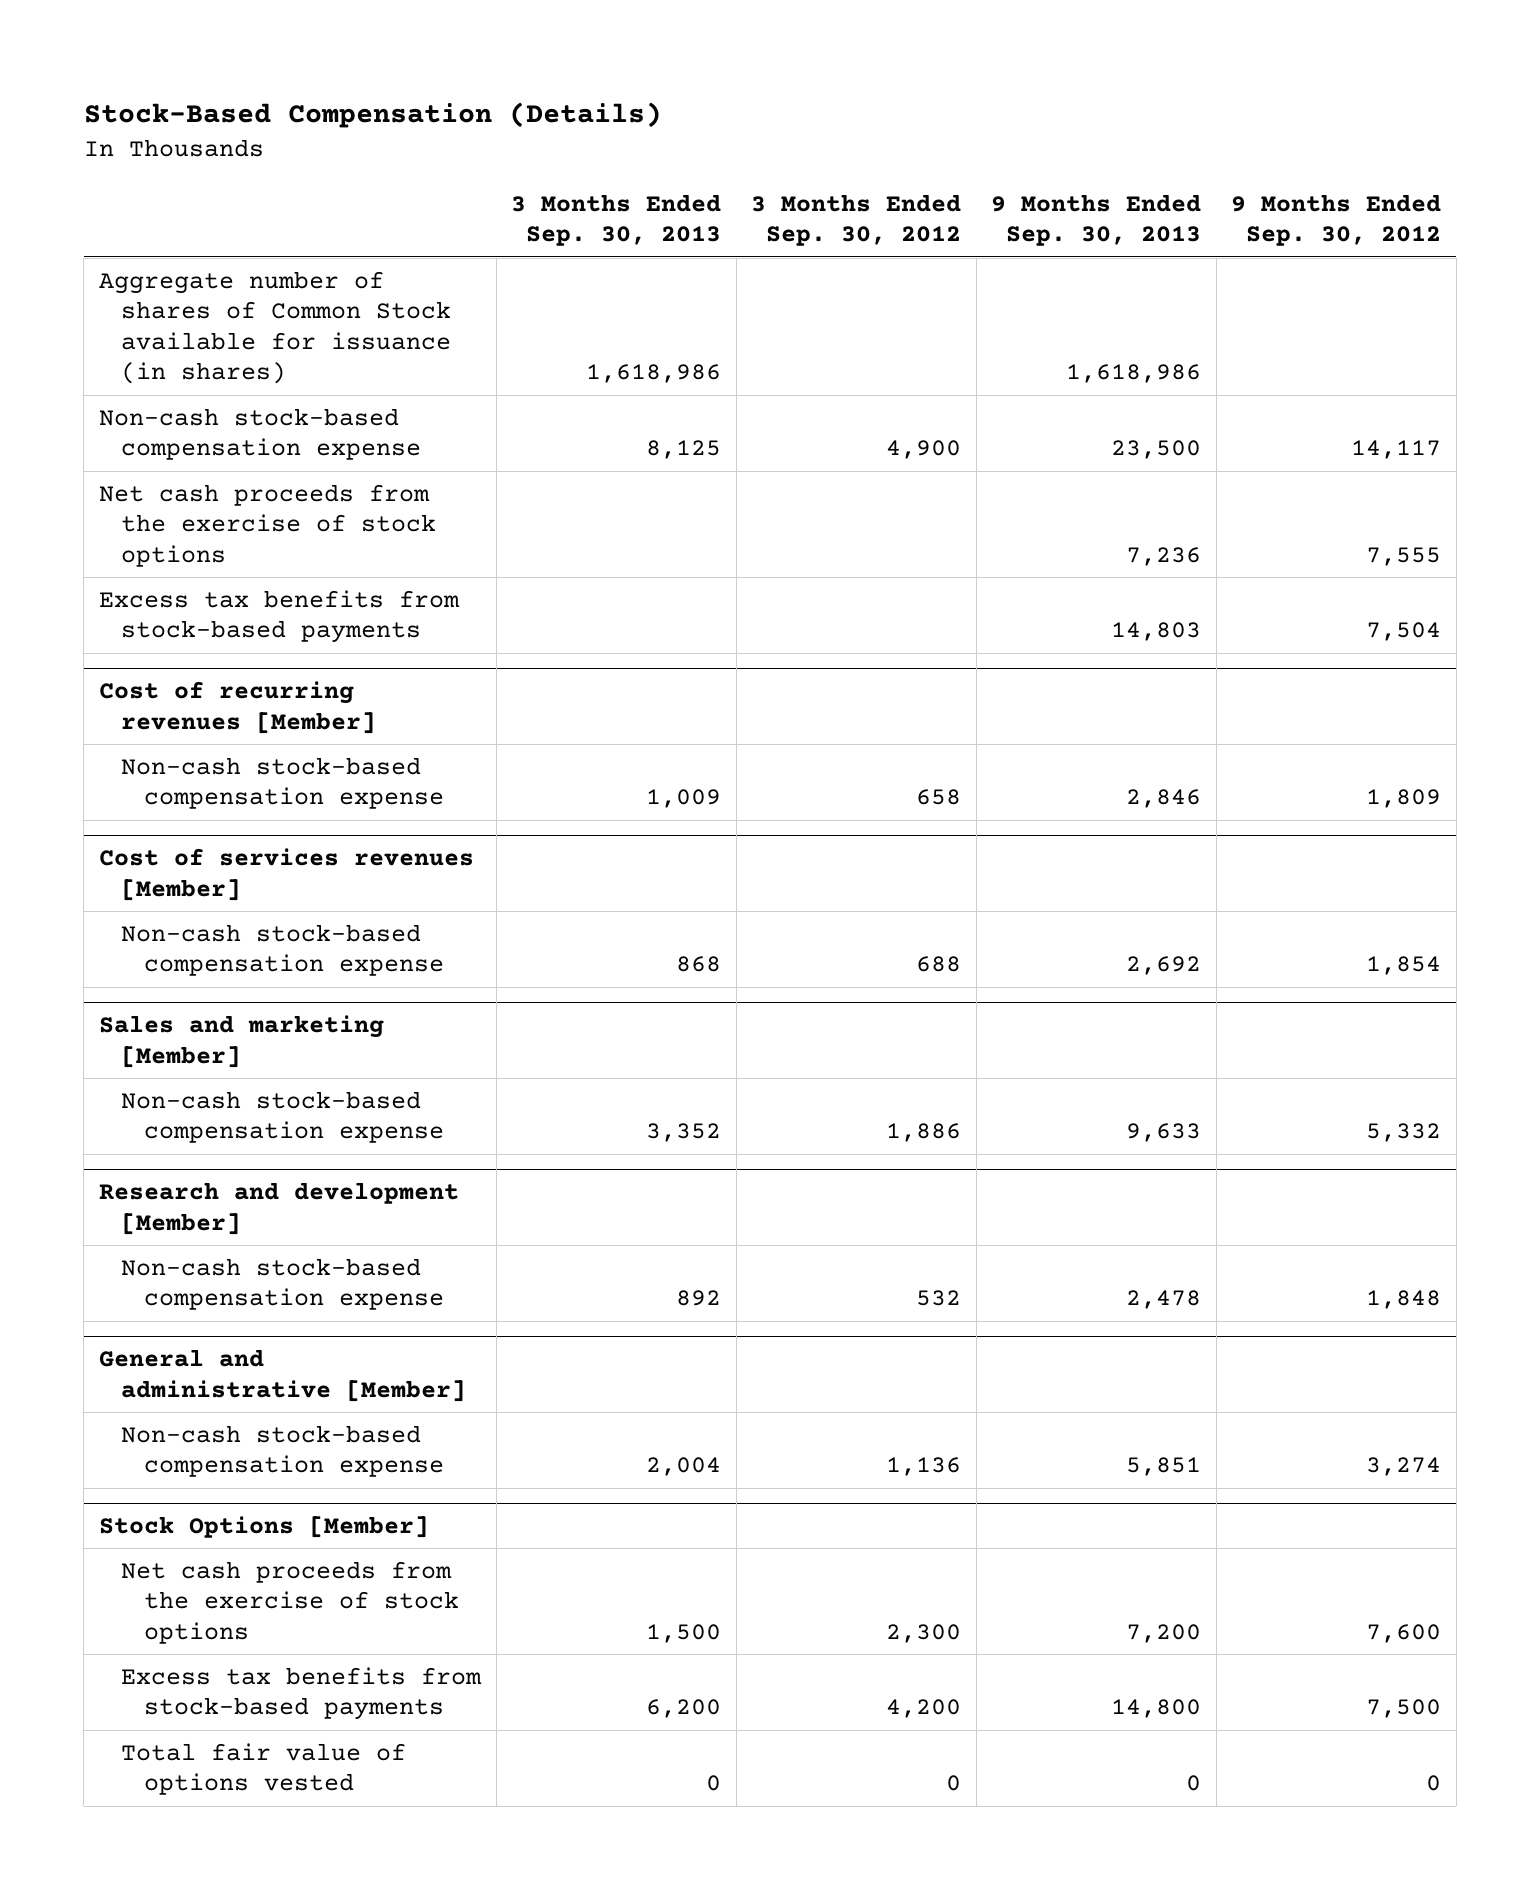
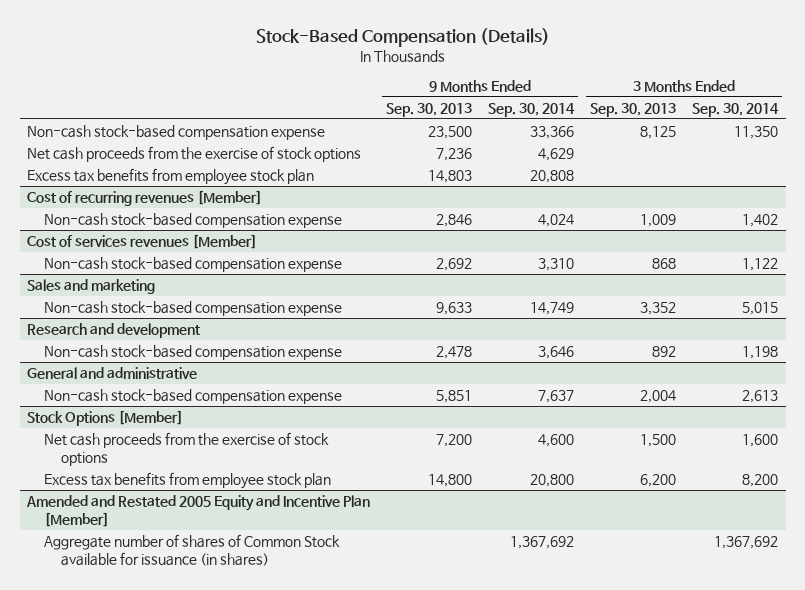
- | 3 Months Ended Sep. 30, 2013 | 3 Months Ended Sep. 30, 2012 | 9 Months Ended Sep. 30, 2013 | 9 Months Ended Sep. 30, 2012
+ | 9 Months Ended Sep. 30, 2013 | 9 Months Ended Sep. 30, 2014 | 3 Months Ended Sep. 30, 2013 | 3 Months Ended Sep. 30, 2014
- Aggregate number of shares of Common Stock available for issuance (in shares) | 1,618,986 | | 1,618,986 |
- Excess tax benefits from stock-based payments | | | 14,803 | 7,504
+ Excess tax benefits from employee stock plan | 14,803 | 20,808 | |
- Sales and marketing [Member]
+ Sales and marketing
- Research and development [Member]
+ Research and development
- General and administrative [Member]
+ General and administrative
@ Stock Options [Member]
- Excess tax benefits from stock-based payments | 6,200 | 4,200 | 14,800 | 7,500
- Total fair value of options vested | 0 | 0 | 0 | 0
+ Excess tax benefits from employee stock plan | 14,800 | 20,800 | 6,200 | 8,200
+ Amended and Restated 2005 Equity and Incentive Plan [Member]
+ Aggregate number of shares of Common Stock available for issuance (in shares) | | 1,367,692 | | 1,367,692

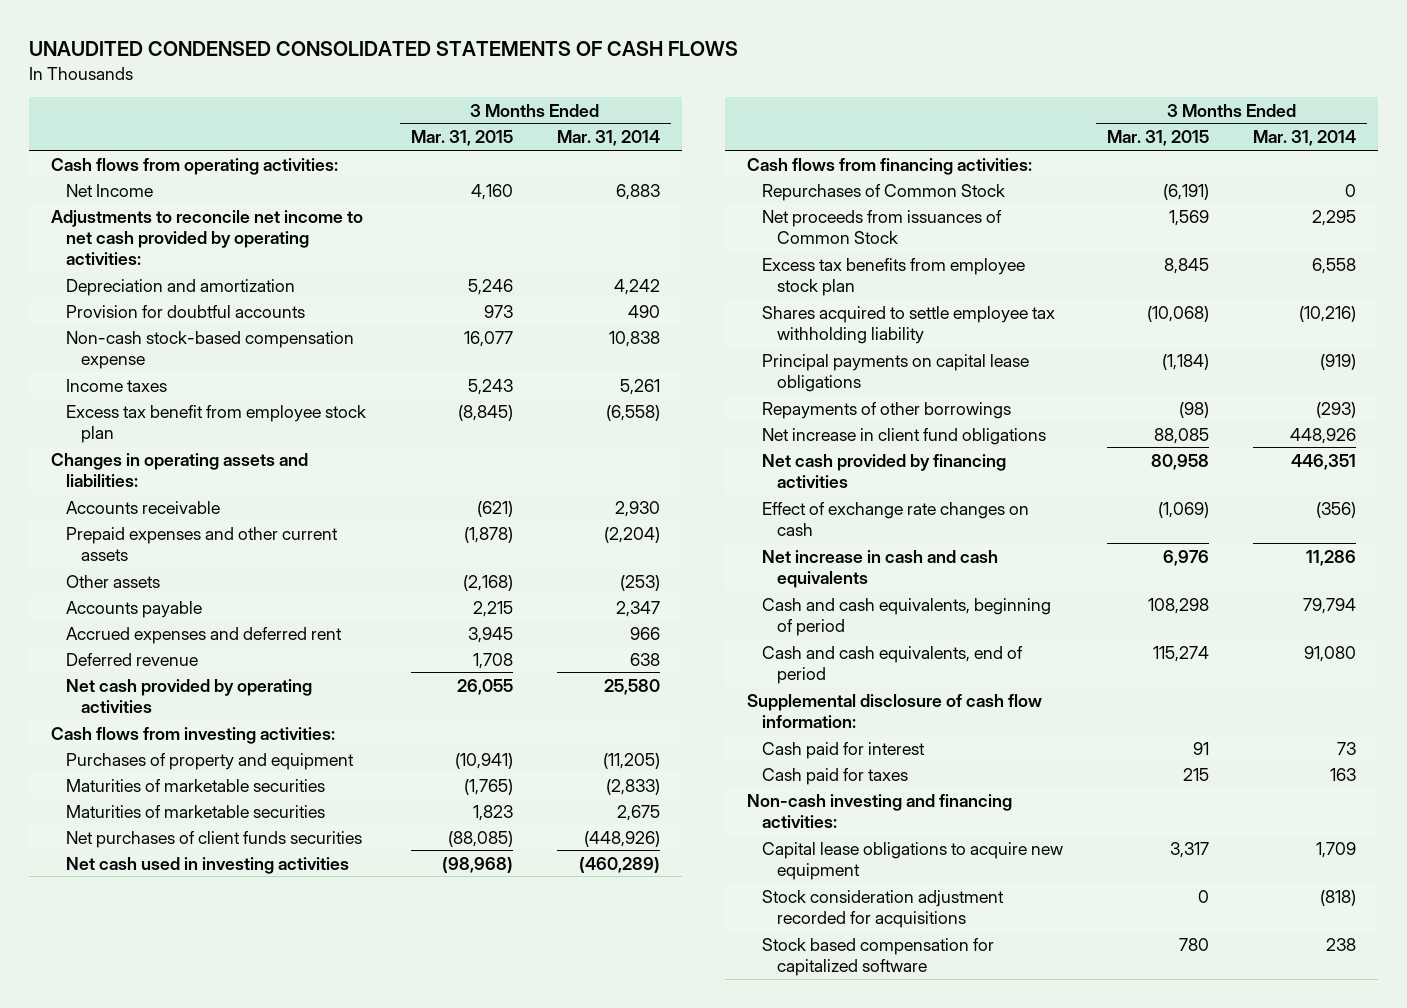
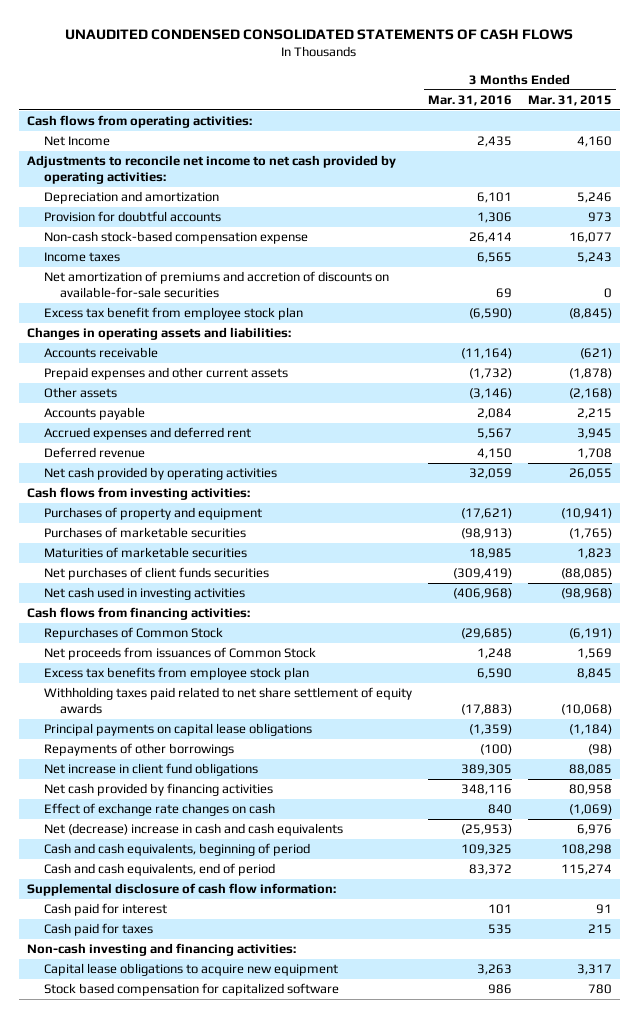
- | 3 Months Ended Mar. 31, 2015 | 3 Months Ended Mar. 31, 2014
+ | 3 Months Ended Mar. 31, 2016 | 3 Months Ended Mar. 31, 2015
+ Net amortization of premiums and accretion of discounts on available-for-sale securities | 69 | 0
- Maturities of marketable securities | (1,765) | (2,833)
+ Purchases of marketable securities | (98,913) | (1,765)
- Shares acquired to settle employee tax withholding liability | (10,068) | (10,216)
+ Withholding taxes paid related to net share settlement of equity awards | (17,883) | (10,068)
- Net increase in cash and cash equivalents | 6,976 | 11,286
+ Net (decrease) increase in cash and cash equivalents | (25,953) | 6,976
- Stock consideration adjustment recorded for acquisitions | 0 | (818)

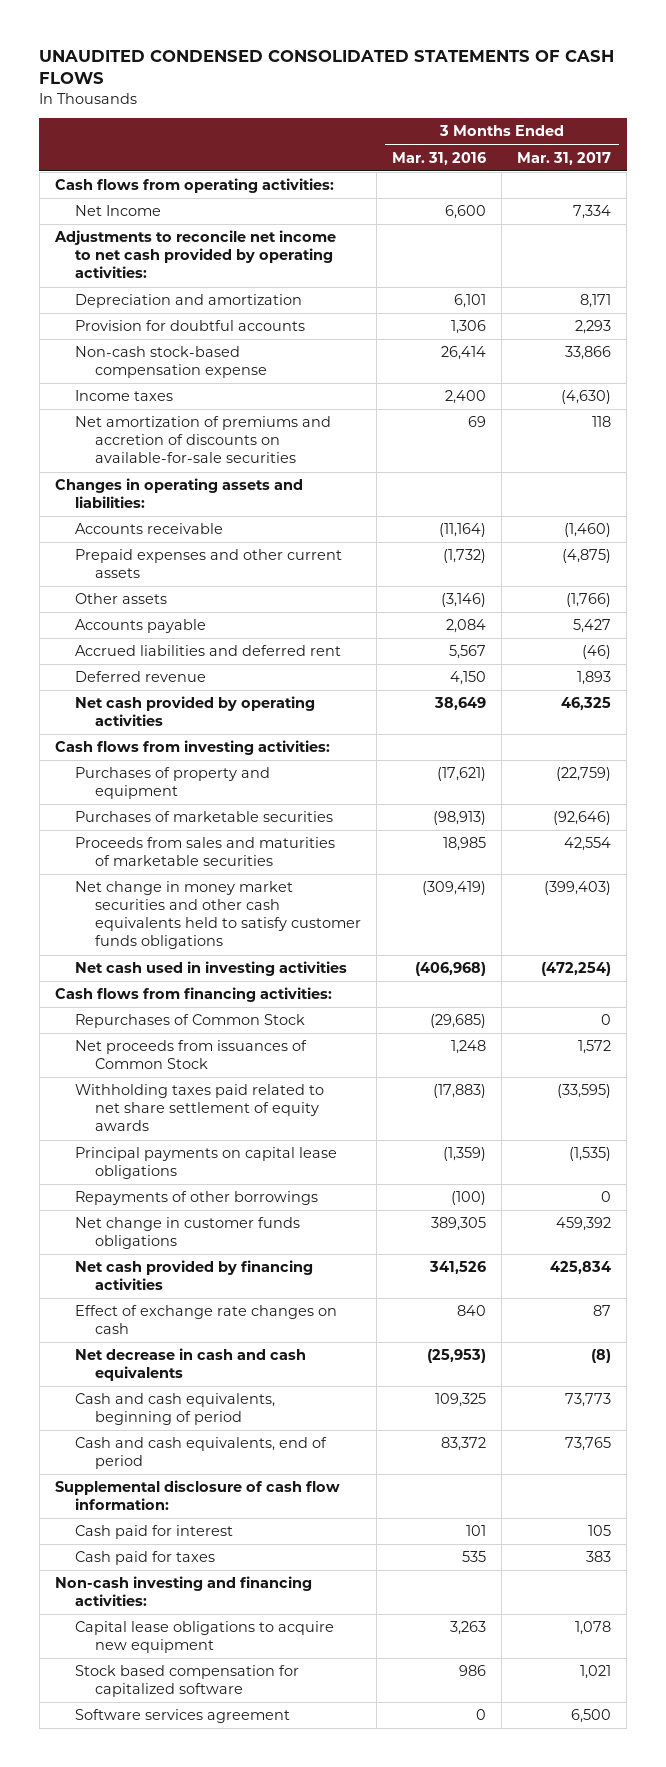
- | 3 Months Ended Mar. 31, 2016 | 3 Months Ended Mar. 31, 2015
+ | 3 Months Ended Mar. 31, 2016 | 3 Months Ended Mar. 31, 2017
- Net Income | 2,435 | 4,160
+ Net Income | 6,600 | 7,334
- Income taxes | 6,565 | 5,243
+ Income taxes | 2,400 | (4,630)
- Excess tax benefit from employee stock plan | (6,590) | (8,845)
- Accrued expenses and deferred rent | 5,567 | 3,945
+ Accrued liabilities and deferred rent | 5,567 | (46)
- Net cash provided by operating activities | 32,059 | 26,055
+ Net cash provided by operating activities | 38,649 | 46,325
- Maturities of marketable securities | 18,985 | 1,823
- Net purchases of client funds securities | (309,419) | (88,085)
+ Proceeds from sales and maturities of marketable securities | 18,985 | 42,554
+ Net change in money market securities and other cash equivalents held to satisfy customer funds obligations | (309,419) | (399,403)
- Excess tax benefits from employee stock plan | 6,590 | 8,845
- Net increase in client fund obligations | 389,305 | 88,085
- Net cash provided by financing activities | 348,116 | 80,958
+ Net change in customer funds obligations | 389,305 | 459,392
+ Net cash provided by financing activities | 341,526 | 425,834
- Net (decrease) increase in cash and cash equivalents | (25,953) | 6,976
+ Net decrease in cash and cash equivalents | (25,953) | (8)
+ Software services agreement | 0 | 6,500

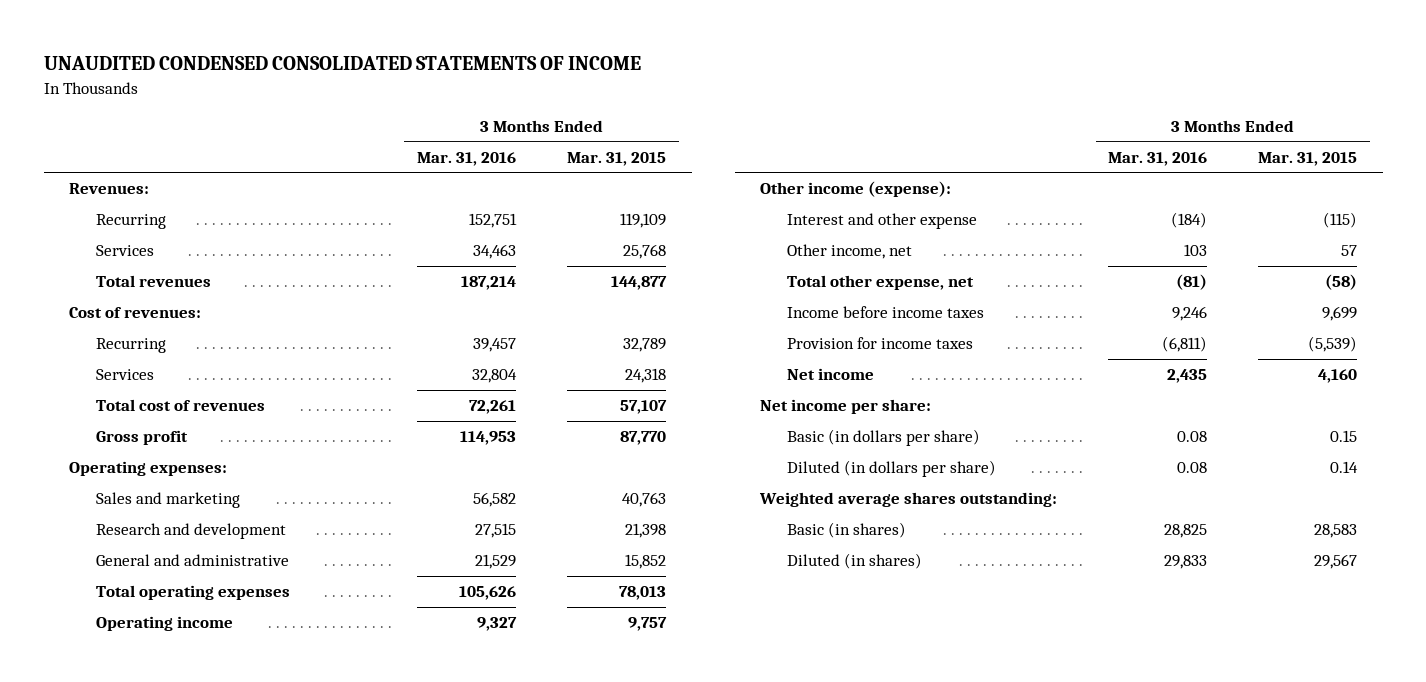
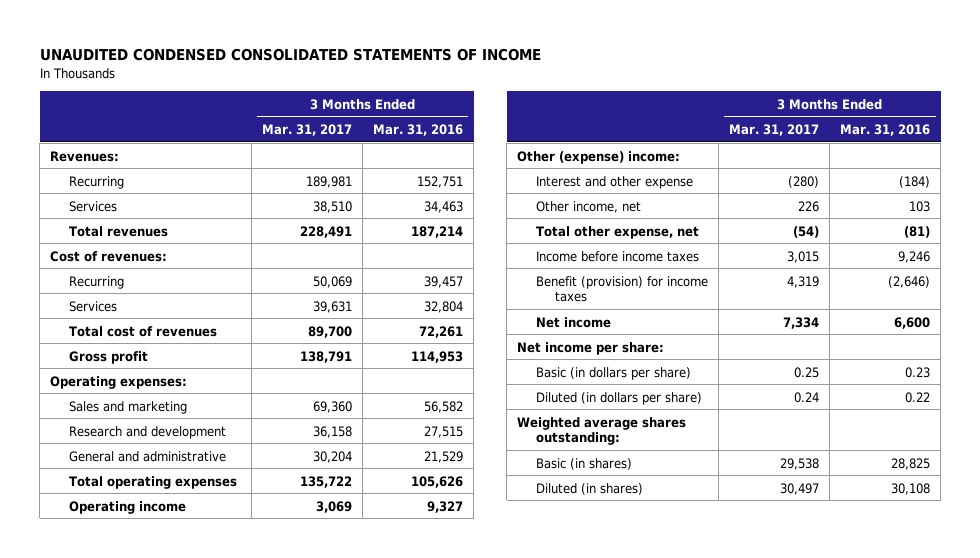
- | 3 Months Ended Mar. 31, 2016 | 3 Months Ended Mar. 31, 2015
+ | 3 Months Ended Mar. 31, 2017 | 3 Months Ended Mar. 31, 2016
- Other income (expense):
+ Other (expense) income:
- Provision for income taxes | (6,811) | (5,539)
- Net income | 2,435 | 4,160
+ Benefit (provision) for income taxes | 4,319 | (2,646)
+ Net income | 7,334 | 6,600
- Basic (in dollars per share) | 0.08 | 0.15
- Diluted (in dollars per share) | 0.08 | 0.14
+ Basic (in dollars per share) | 0.25 | 0.23
+ Diluted (in dollars per share) | 0.24 | 0.22
- Diluted (in shares) | 29,833 | 29,567
+ Diluted (in shares) | 30,497 | 30,108

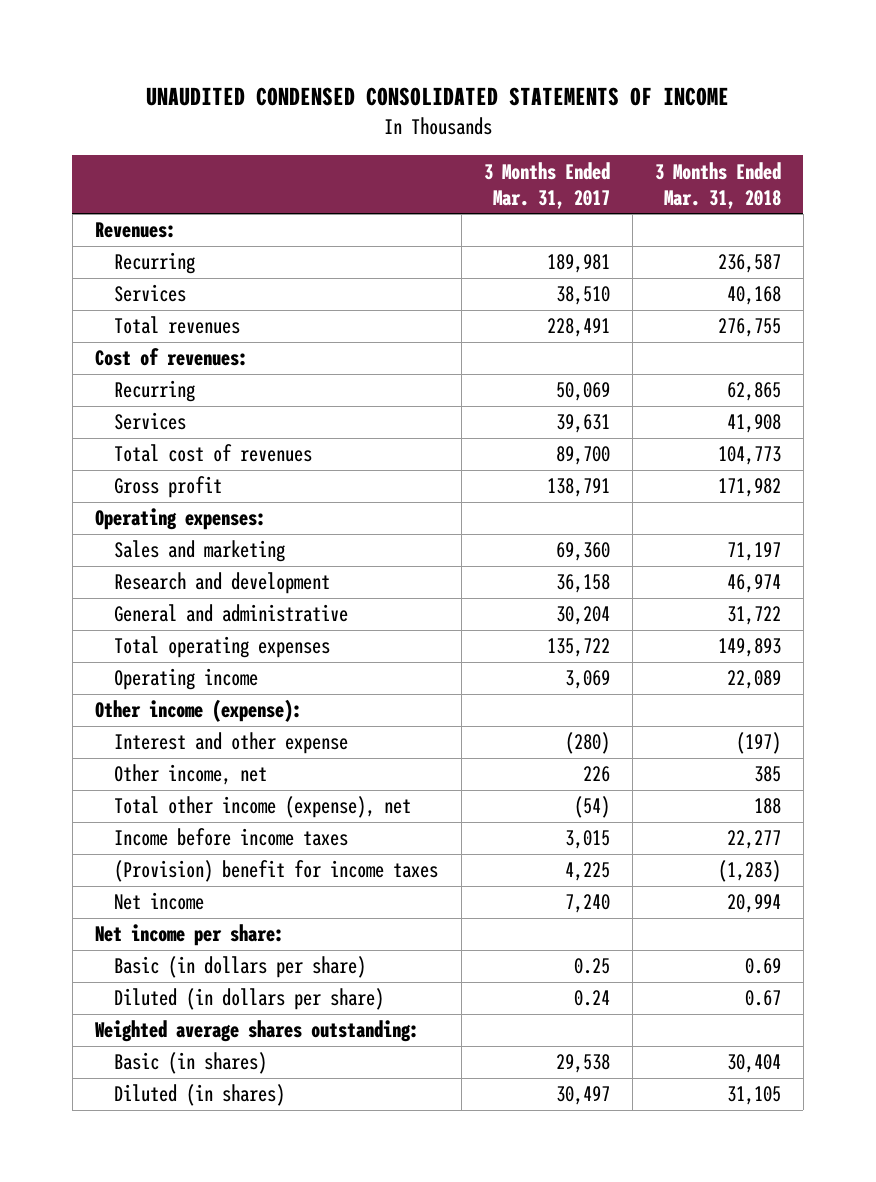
- | 3 Months Ended Mar. 31, 2017 | 3 Months Ended Mar. 31, 2016
+ | 3 Months Ended Mar. 31, 2017 | 3 Months Ended Mar. 31, 2018
- Other (expense) income:
+ Other income (expense):
- Total other expense, net | (54) | (81)
+ Total other income (expense), net | (54) | 188
- Benefit (provision) for income taxes | 4,319 | (2,646)
- Net income | 7,334 | 6,600
+ (Provision) benefit for income taxes | 4,225 | (1,283)
+ Net income | 7,240 | 20,994

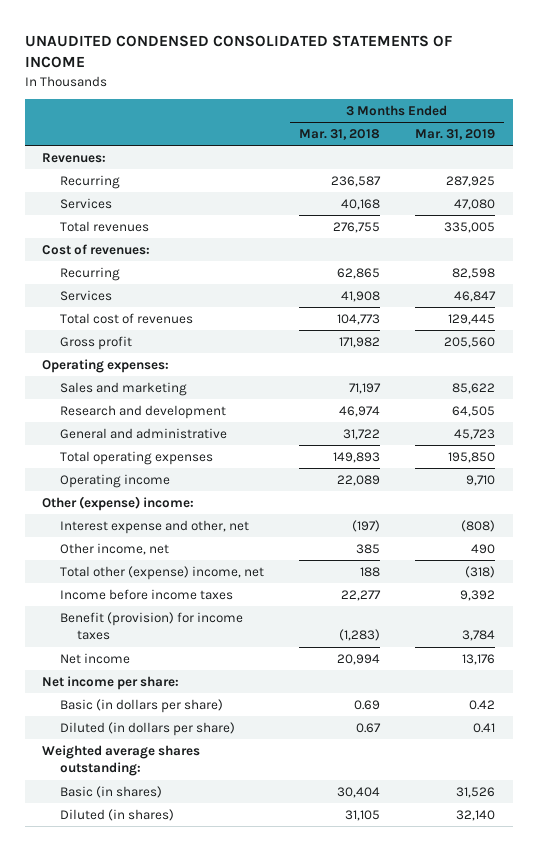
- | 3 Months Ended Mar. 31, 2017 | 3 Months Ended Mar. 31, 2018
+ | 3 Months Ended Mar. 31, 2018 | 3 Months Ended Mar. 31, 2019
- Other income (expense):
- Interest and other expense | (280) | (197)
+ Other (expense) income:
+ Interest expense and other, net | (197) | (808)
- Total other income (expense), net | (54) | 188
+ Total other (expense) income, net | 188 | (318)
- (Provision) benefit for income taxes | 4,225 | (1,283)
+ Benefit (provision) for income taxes | (1,283) | 3,784

